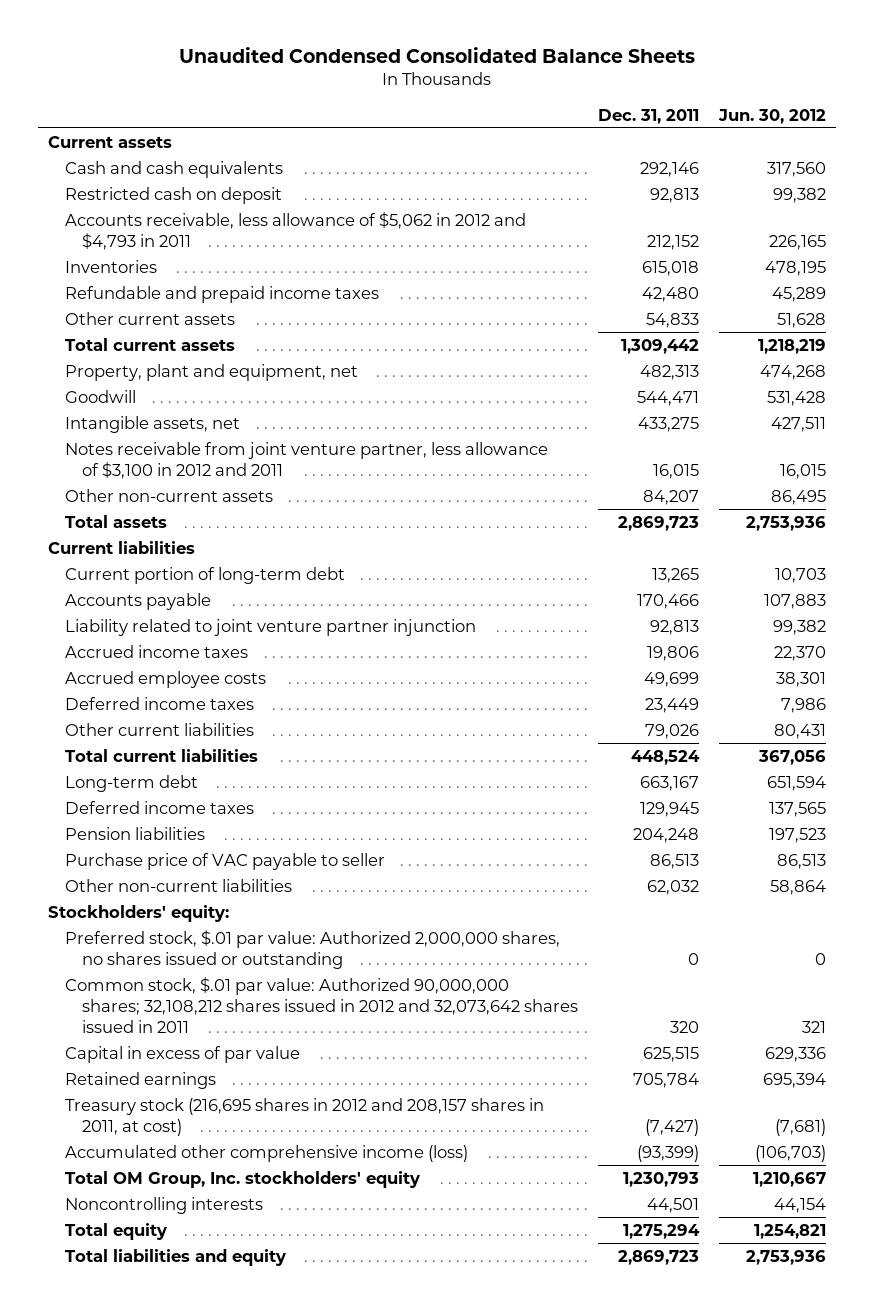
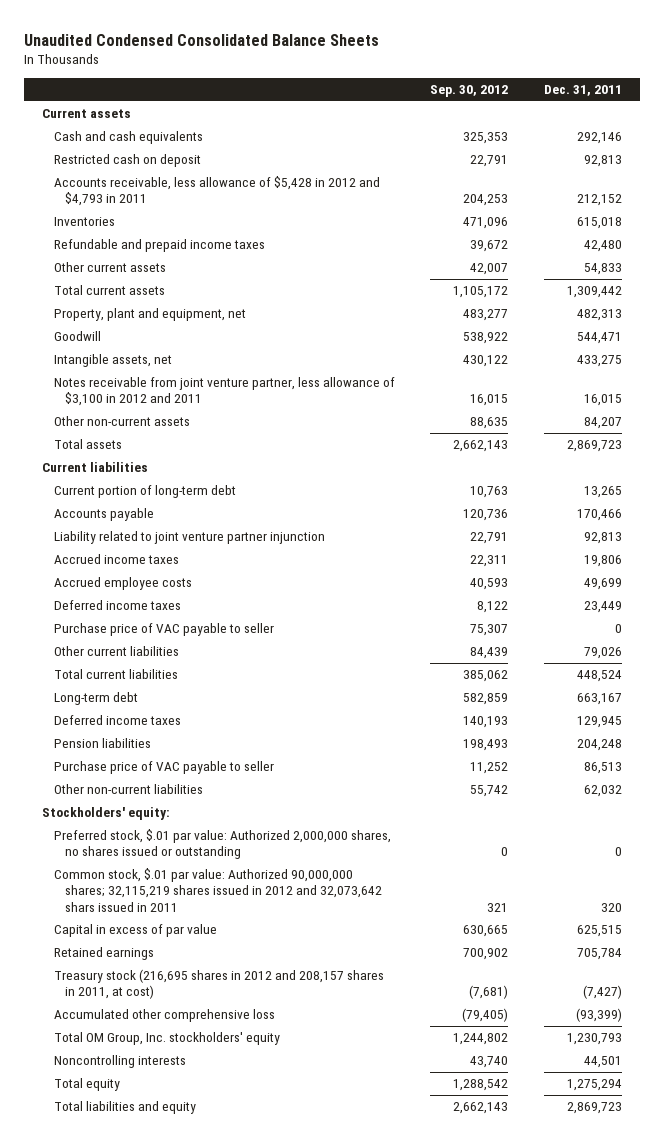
- | Dec. 31, 2011 | Jun. 30, 2012
+ | Sep. 30, 2012 | Dec. 31, 2011
- Accounts receivable, less allowance of $5,062 in 2012 and $4,793 in 2011 | 212,152 | 226,165
+ Accounts receivable, less allowance of $5,428 in 2012 and $4,793 in 2011 | 204,253 | 212,152
+ Purchase price of VAC payable to seller | 75,307 | 0
- Common stock, $.01 par value: Authorized 90,000,000 shares; 32,108,212 shares issued in 2012 and 32,073,642 shares issued in 2011 | 320 | 321
+ Common stock, $.01 par value: Authorized 90,000,000 shares; 32,115,219 shares issued in 2012 and 32,073,642 shars issued in 2011 | 321 | 320
- Accumulated other comprehensive income (loss) | (93,399) | (106,703)
+ Accumulated other comprehensive loss | (79,405) | (93,399)

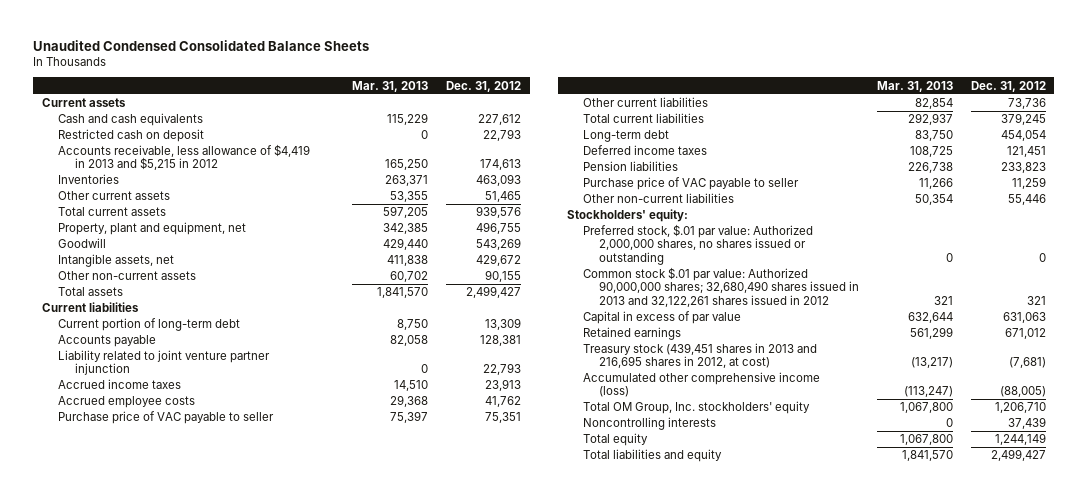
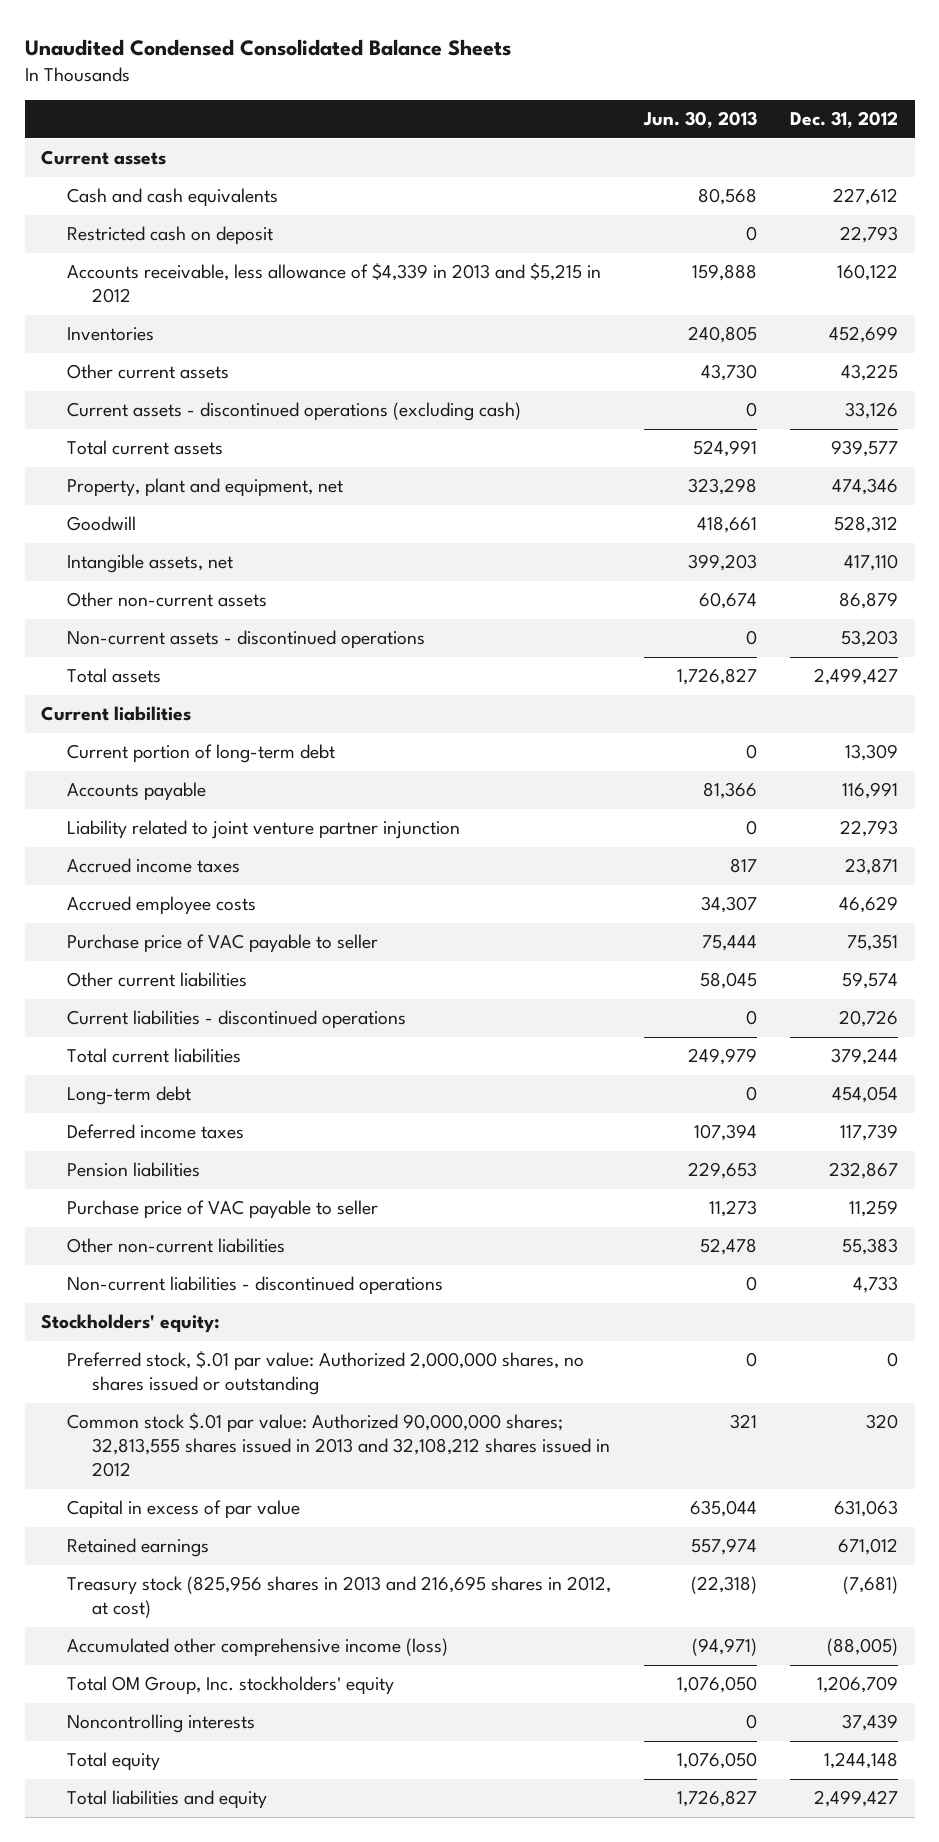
- | Mar. 31, 2013 | Dec. 31, 2012
+ | Jun. 30, 2013 | Dec. 31, 2012
- Accounts receivable, less allowance of $4,419 in 2013 and $5,215 in 2012 | 165,250 | 174,613
- Inventories | 263,371 | 463,093
- Other current assets | 53,355 | 51,465
- Total current assets | 597,205 | 939,576
- Property, plant and equipment, net | 342,385 | 496,755
- Goodwill | 429,440 | 543,269
- Intangible assets, net | 411,838 | 429,672
- Other non-current assets | 60,702 | 90,155
+ Accounts receivable, less allowance of $4,339 in 2013 and $5,215 in 2012 | 159,888 | 160,122
+ Inventories | 240,805 | 452,699
+ Other current assets | 43,730 | 43,225
+ Current assets - discontinued operations (excluding cash) | 0 | 33,126
+ Total current assets | 524,991 | 939,577
+ Property, plant and equipment, net | 323,298 | 474,346
+ Goodwill | 418,661 | 528,312
+ Intangible assets, net | 399,203 | 417,110
+ Other non-current assets | 60,674 | 86,879
+ Non-current assets - discontinued operations | 0 | 53,203
- Accounts payable | 82,058 | 128,381
+ Accounts payable | 81,366 | 116,991
- Accrued income taxes | 14,510 | 23,913
- Accrued employee costs | 29,368 | 41,762
+ Accrued income taxes | 817 | 23,871
+ Accrued employee costs | 34,307 | 46,629
- Other current liabilities | 82,854 | 73,736
- Total current liabilities | 292,937 | 379,245
+ Other current liabilities | 58,045 | 59,574
+ Current liabilities - discontinued operations | 0 | 20,726
+ Total current liabilities | 249,979 | 379,244
- Deferred income taxes | 108,725 | 121,451
- Pension liabilities | 226,738 | 233,823
+ Deferred income taxes | 107,394 | 117,739
+ Pension liabilities | 229,653 | 232,867
- Other non-current liabilities | 50,354 | 55,446
+ Other non-current liabilities | 52,478 | 55,383
+ Non-current liabilities - discontinued operations | 0 | 4,733
- Common stock $.01 par value: Authorized 90,000,000 shares; 32,680,490 shares issued in 2013 and 32,122,261 shares issued in 2012 | 321 | 321
+ Common stock $.01 par value: Authorized 90,000,000 shares; 32,813,555 shares issued in 2013 and 32,108,212 shares issued in 2012 | 321 | 320
- Treasury stock (439,451 shares in 2013 and 216,695 shares in 2012, at cost) | (13,217) | (7,681)
+ Treasury stock (825,956 shares in 2013 and 216,695 shares in 2012, at cost) | (22,318) | (7,681)
- Total OM Group, Inc. stockholders' equity | 1,067,800 | 1,206,710
+ Total OM Group, Inc. stockholders' equity | 1,076,050 | 1,206,709
- Total equity | 1,067,800 | 1,244,149
+ Total equity | 1,076,050 | 1,244,148

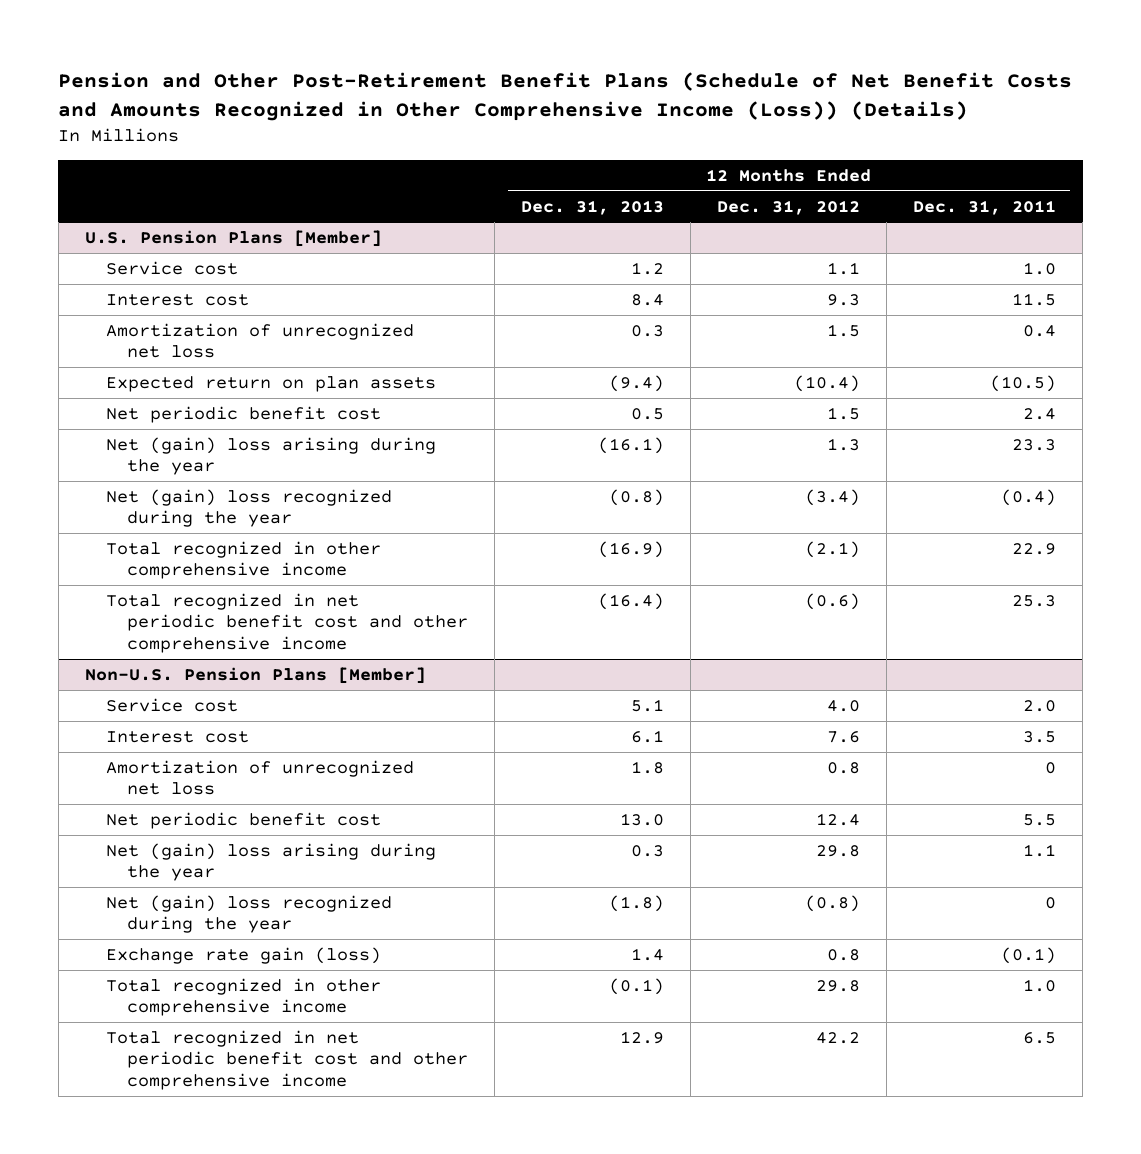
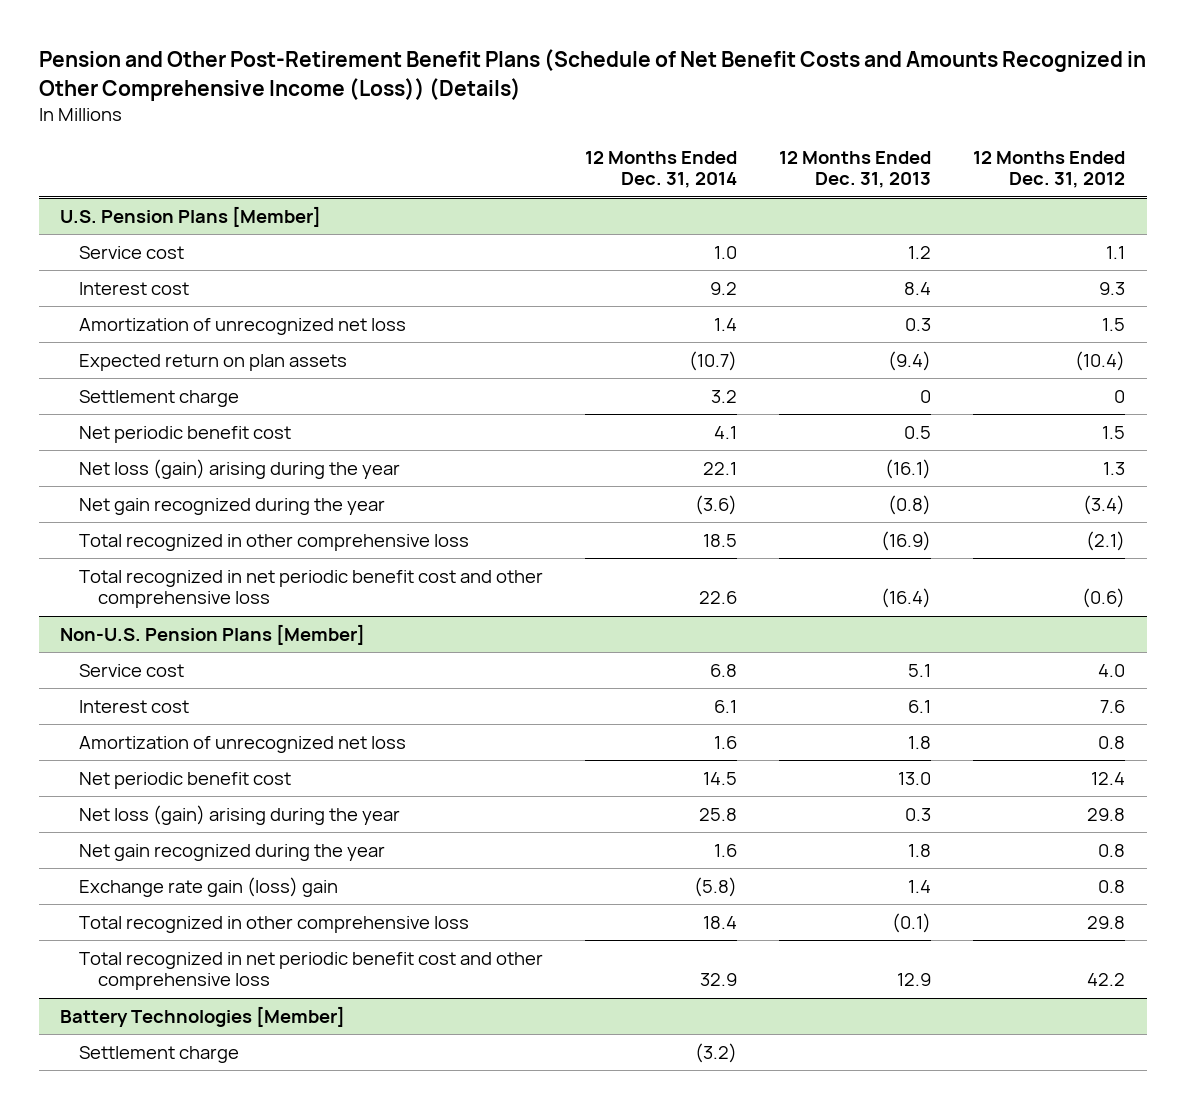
- | 12 Months Ended Dec. 31, 2013 | 12 Months Ended Dec. 31, 2012 | 12 Months Ended Dec. 31, 2011
+ | 12 Months Ended Dec. 31, 2014 | 12 Months Ended Dec. 31, 2013 | 12 Months Ended Dec. 31, 2012
@ U.S. Pension Plans [Member]
+ Settlement charge | 3.2 | 0 | 0
- Net (gain) loss arising during the year | (16.1) | 1.3 | 23.3
- Net (gain) loss recognized during the year | (0.8) | (3.4) | (0.4)
- Total recognized in other comprehensive income | (16.9) | (2.1) | 22.9
- Total recognized in net periodic benefit cost and other comprehensive income | (16.4) | (0.6) | 25.3
+ Net loss (gain) arising during the year | 22.1 | (16.1) | 1.3
+ Net gain recognized during the year | (3.6) | (0.8) | (3.4)
+ Total recognized in other comprehensive loss | 18.5 | (16.9) | (2.1)
+ Total recognized in net periodic benefit cost and other comprehensive loss | 22.6 | (16.4) | (0.6)
@ Non-U.S. Pension Plans [Member]
- Net (gain) loss arising during the year | 0.3 | 29.8 | 1.1
- Net (gain) loss recognized during the year | (1.8) | (0.8) | 0
- Exchange rate gain (loss) | 1.4 | 0.8 | (0.1)
- Total recognized in other comprehensive income | (0.1) | 29.8 | 1.0
- Total recognized in net periodic benefit cost and other comprehensive income | 12.9 | 42.2 | 6.5
+ Net loss (gain) arising during the year | 25.8 | 0.3 | 29.8
+ Net gain recognized during the year | 1.6 | 1.8 | 0.8
+ Exchange rate gain (loss) gain | (5.8) | 1.4 | 0.8
+ Total recognized in other comprehensive loss | 18.4 | (0.1) | 29.8
+ Total recognized in net periodic benefit cost and other comprehensive loss | 32.9 | 12.9 | 42.2
+ Battery Technologies [Member]
+ Settlement charge | (3.2) | |

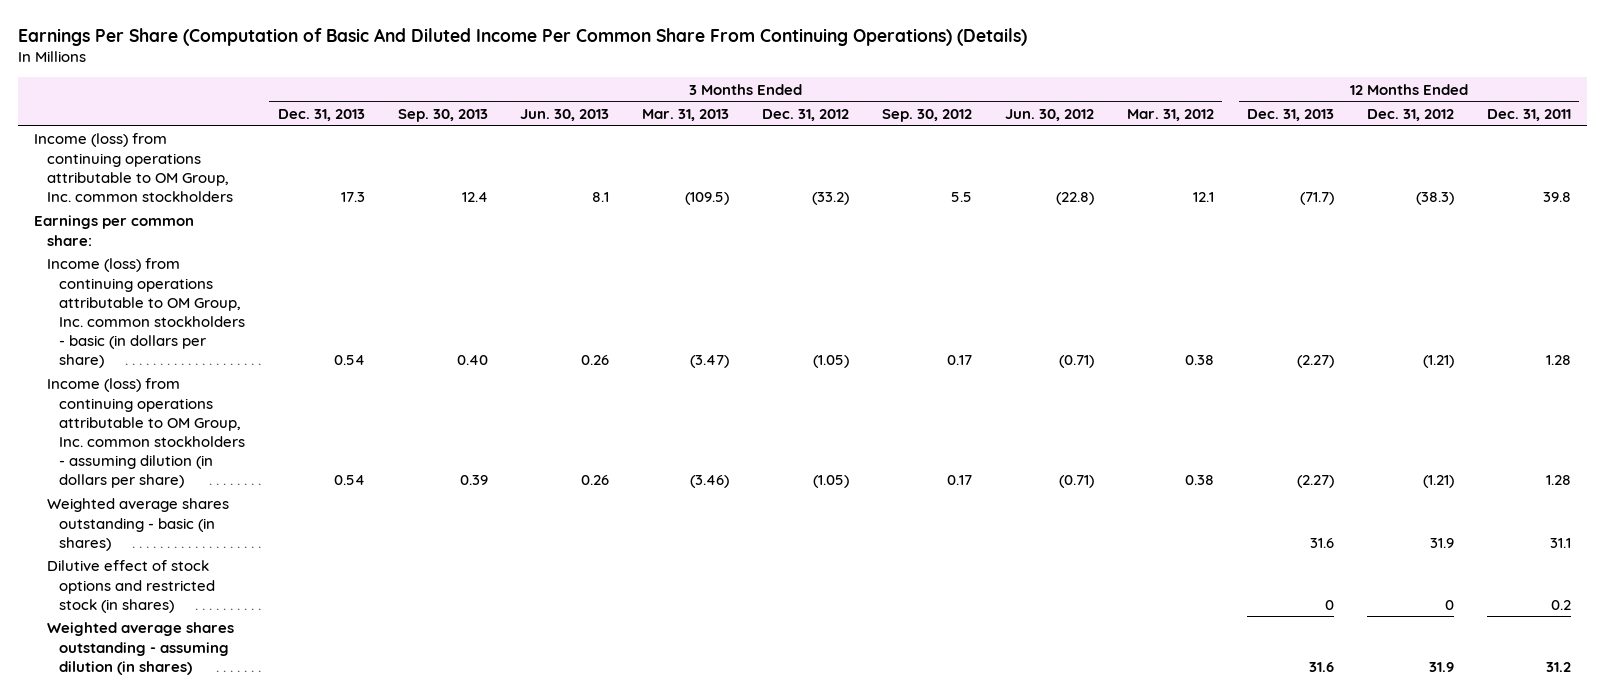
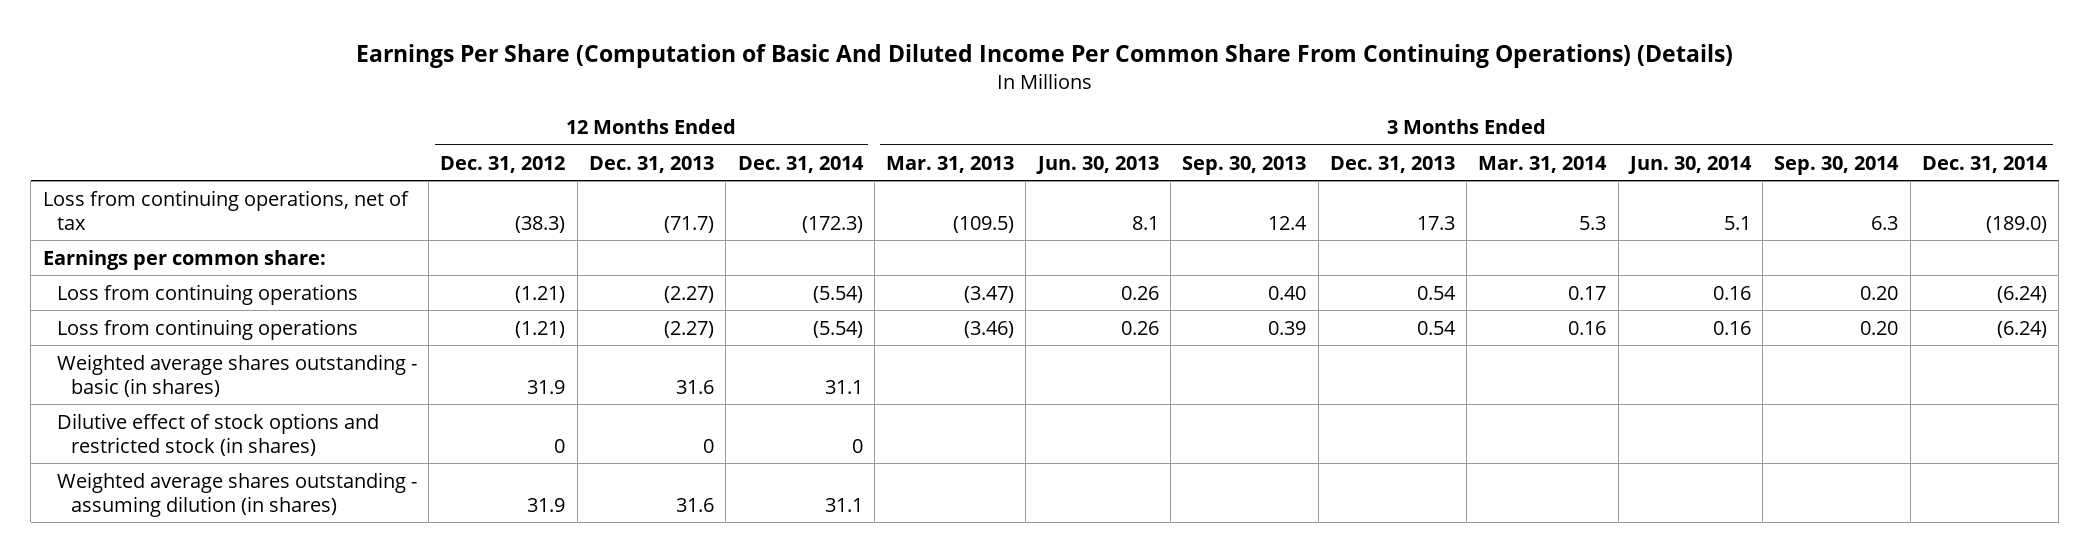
- | 3 Months Ended Dec. 31, 2013 | 3 Months Ended Sep. 30, 2013 | 3 Months Ended Jun. 30, 2013 | 3 Months Ended Mar. 31, 2013 | 3 Months Ended Dec. 31, 2012 | 3 Months Ended Sep. 30, 2012 | 3 Months Ended Jun. 30, 2012 | 3 Months Ended Mar. 31, 2012 | 12 Months Ended Dec. 31, 2013 | 12 Months Ended Dec. 31, 2012 | 12 Months Ended Dec. 31, 2011
+ | 12 Months Ended Dec. 31, 2012 | 12 Months Ended Dec. 31, 2013 | 12 Months Ended Dec. 31, 2014 | 3 Months Ended Mar. 31, 2013 | 3 Months Ended Jun. 30, 2013 | 3 Months Ended Sep. 30, 2013 | 3 Months Ended Dec. 31, 2013 | 3 Months Ended Mar. 31, 2014 | 3 Months Ended Jun. 30, 2014 | 3 Months Ended Sep. 30, 2014 | 3 Months Ended Dec. 31, 2014
- Income (loss) from continuing operations attributable to OM Group, Inc. common stockholders | 17.3 | 12.4 | 8.1 | (109.5) | (33.2) | 5.5 | (22.8) | 12.1 | (71.7) | (38.3) | 39.8
+ Loss from continuing operations, net of tax | (38.3) | (71.7) | (172.3) | (109.5) | 8.1 | 12.4 | 17.3 | 5.3 | 5.1 | 6.3 | (189.0)
- Income (loss) from continuing operations attributable to OM Group, Inc. common stockholders - basic (in dollars per share) | 0.54 | 0.40 | 0.26 | (3.47) | (1.05) | 0.17 | (0.71) | 0.38 | (2.27) | (1.21) | 1.28
- Income (loss) from continuing operations attributable to OM Group, Inc. common stockholders - assuming dilution (in dollars per share) | 0.54 | 0.39 | 0.26 | (3.46) | (1.05) | 0.17 | (0.71) | 0.38 | (2.27) | (1.21) | 1.28
+ Loss from continuing operations | (1.21) | (2.27) | (5.54) | (3.47) | 0.26 | 0.40 | 0.54 | 0.17 | 0.16 | 0.20 | (6.24)
+ Loss from continuing operations | (1.21) | (2.27) | (5.54) | (3.46) | 0.26 | 0.39 | 0.54 | 0.16 | 0.16 | 0.20 | (6.24)

